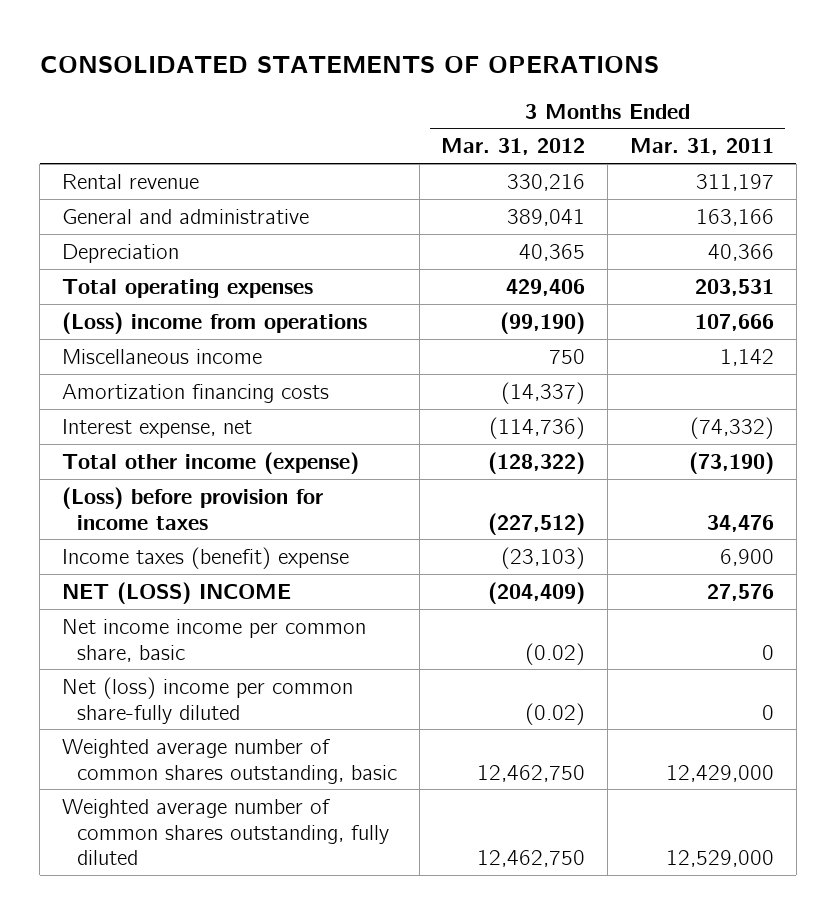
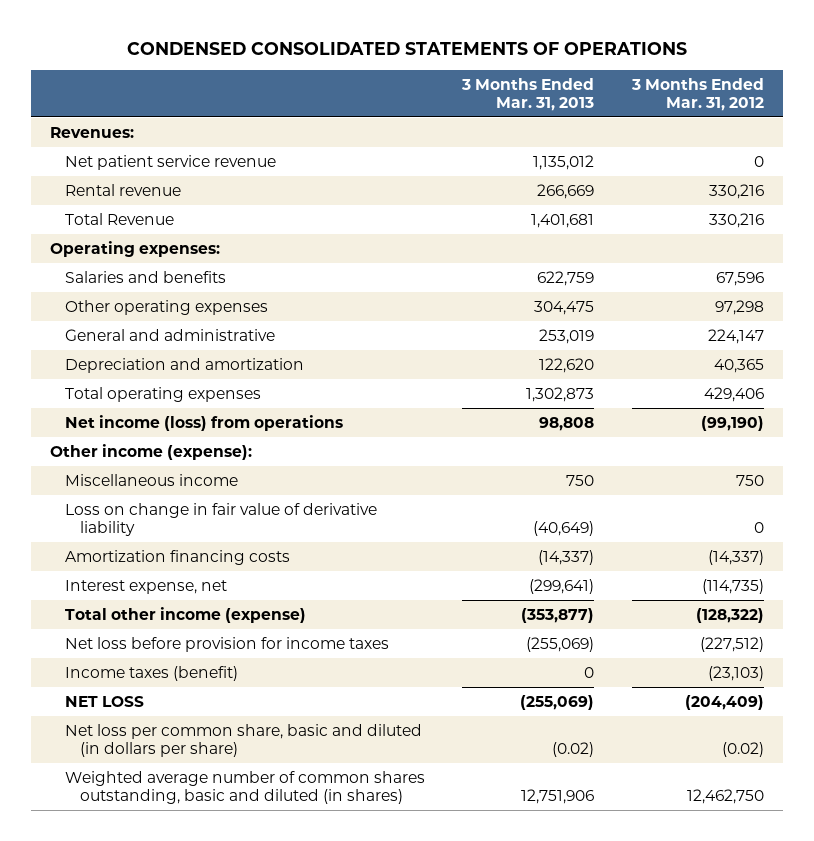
- CONSOLIDATED STATEMENTS OF OPERATIONS
+ CONDENSED CONSOLIDATED STATEMENTS OF OPERATIONS
- | 3 Months Ended Mar. 31, 2012 | 3 Months Ended Mar. 31, 2011
+ | 3 Months Ended Mar. 31, 2013 | 3 Months Ended Mar. 31, 2012
+ Revenues:
+ Net patient service revenue | 1,135,012 | 0
- General and administrative | 389,041 | 163,166
- Depreciation | 40,365 | 40,366
+ Total Revenue | 1,401,681 | 330,216
+ Operating expenses:
+ Salaries and benefits | 622,759 | 67,596
+ Other operating expenses | 304,475 | 97,298
+ General and administrative | 253,019 | 224,147
+ Depreciation and amortization | 122,620 | 40,365
- (Loss) income from operations | (99,190) | 107,666
+ Net income (loss) from operations | 98,808 | (99,190)
+ Other income (expense):
+ Loss on change in fair value of derivative liability | (40,649) | 0
- Interest expense, net | (114,736) | (74,332)
+ Interest expense, net | (299,641) | (114,735)
- (Loss) before provision for income taxes | (227,512) | 34,476
- Income taxes (benefit) expense | (23,103) | 6,900
- NET (LOSS) INCOME | (204,409) | 27,576
- Net income income per common share, basic | (0.02) | 0
- Net (loss) income per common share-fully diluted | (0.02) | 0
- Weighted average number of common shares outstanding, basic | 12,462,750 | 12,429,000
- Weighted average number of common shares outstanding, fully diluted | 12,462,750 | 12,529,000
+ Net loss before provision for income taxes | (255,069) | (227,512)
+ Income taxes (benefit) | 0 | (23,103)
+ NET LOSS | (255,069) | (204,409)
+ Net loss per common share, basic and diluted (in dollars per share) | (0.02) | (0.02)
+ Weighted average number of common shares outstanding, basic and diluted (in shares) | 12,751,906 | 12,462,750

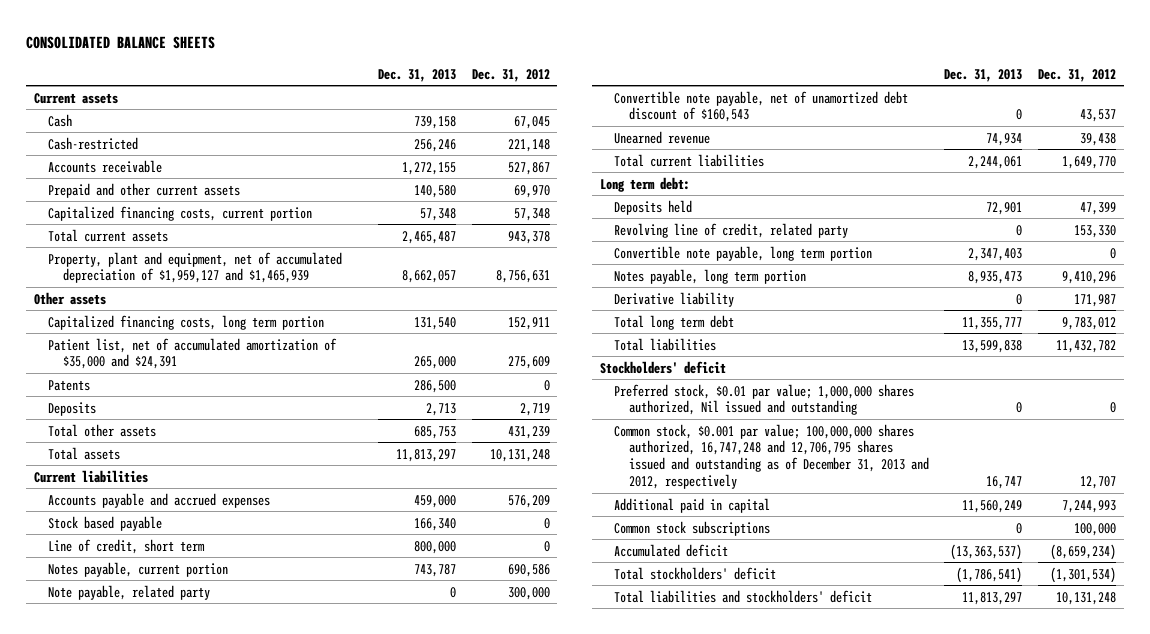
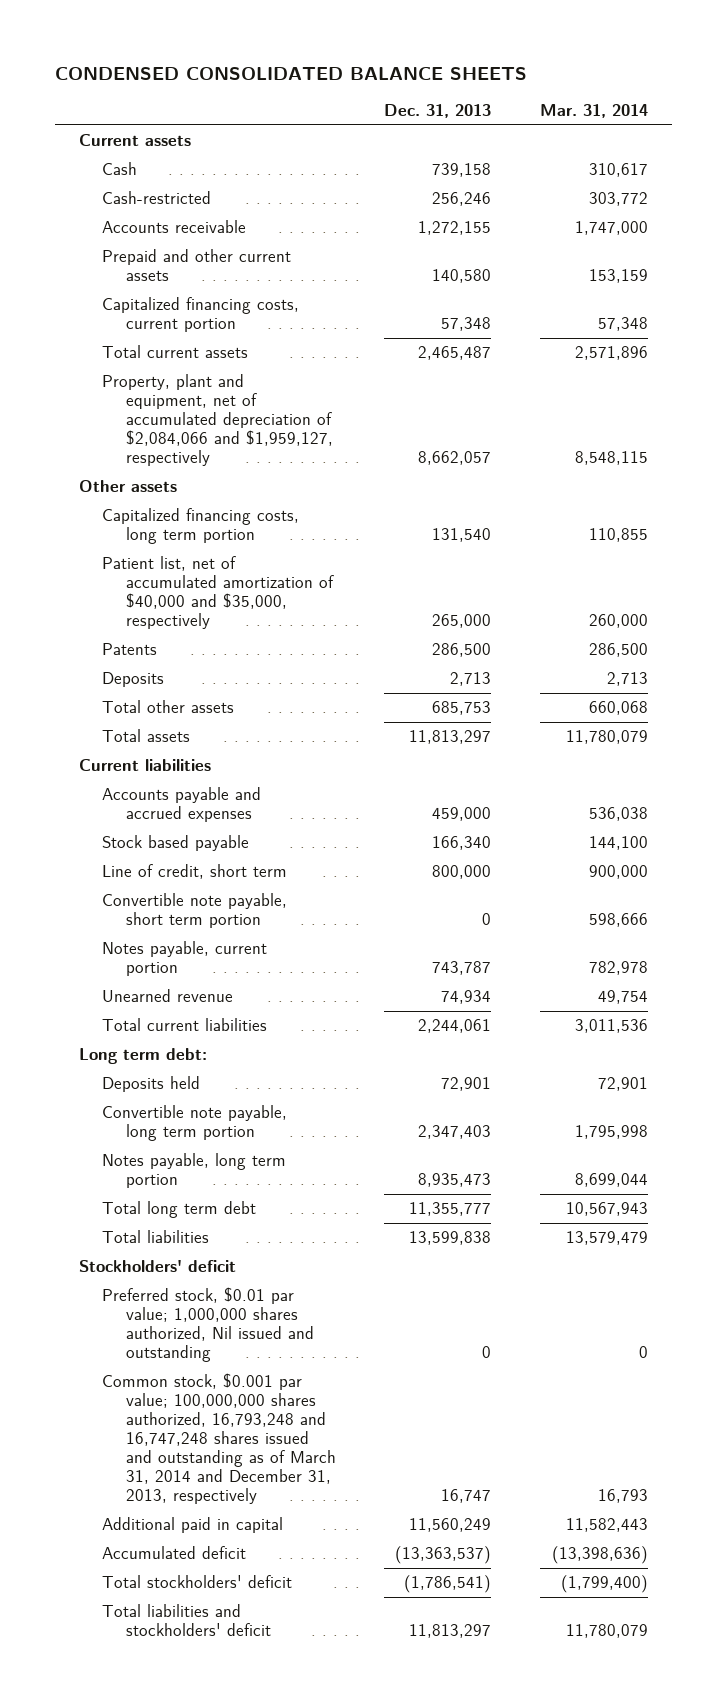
- CONSOLIDATED BALANCE SHEETS
+ CONDENSED CONSOLIDATED BALANCE SHEETS
- | Dec. 31, 2013 | Dec. 31, 2012
+ | Dec. 31, 2013 | Mar. 31, 2014
- Property, plant and equipment, net of accumulated depreciation of $1,959,127 and $1,465,939 | 8,662,057 | 8,756,631
+ Property, plant and equipment, net of accumulated depreciation of $2,084,066 and $1,959,127, respectively | 8,662,057 | 8,548,115
- Patient list, net of accumulated amortization of $35,000 and $24,391 | 265,000 | 275,609
+ Patient list, net of accumulated amortization of $40,000 and $35,000, respectively | 265,000 | 260,000
+ Convertible note payable, short term portion | 0 | 598,666
- Note payable, related party | 0 | 300,000
- Convertible note payable, net of unamortized debt discount of $160,543 | 0 | 43,537
- Revolving line of credit, related party | 0 | 153,330
- Derivative liability | 0 | 171,987
- Common stock, $0.001 par value; 100,000,000 shares authorized, 16,747,248 and 12,706,795 shares issued and outstanding as of December 31, 2013 and 2012, respectively | 16,747 | 12,707
+ Common stock, $0.001 par value; 100,000,000 shares authorized, 16,793,248 and 16,747,248 shares issued and outstanding as of March 31, 2014 and December 31, 2013, respectively | 16,747 | 16,793
- Common stock subscriptions | 0 | 100,000

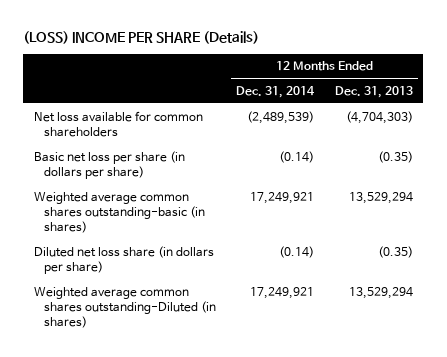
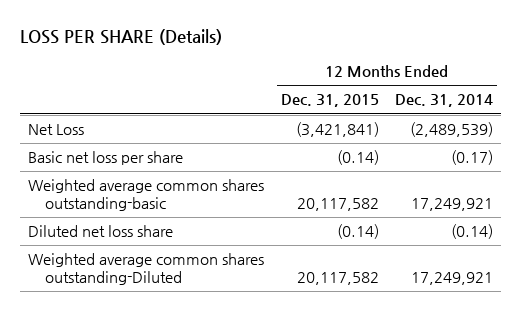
- (LOSS) INCOME PER SHARE (Details)
+ LOSS PER SHARE (Details)
- | 12 Months Ended Dec. 31, 2014 | 12 Months Ended Dec. 31, 2013
+ | 12 Months Ended Dec. 31, 2015 | 12 Months Ended Dec. 31, 2014
- Net loss available for common shareholders | (2,489,539) | (4,704,303)
- Basic net loss per share (in dollars per share) | (0.14) | (0.35)
- Weighted average common shares outstanding-basic (in shares) | 17,249,921 | 13,529,294
- Diluted net loss share (in dollars per share) | (0.14) | (0.35)
- Weighted average common shares outstanding-Diluted (in shares) | 17,249,921 | 13,529,294
+ Net Loss | (3,421,841) | (2,489,539)
+ Basic net loss per share | (0.14) | (0.17)
+ Weighted average common shares outstanding-basic | 20,117,582 | 17,249,921
+ Diluted net loss share | (0.14) | (0.14)
+ Weighted average common shares outstanding-Diluted | 20,117,582 | 17,249,921

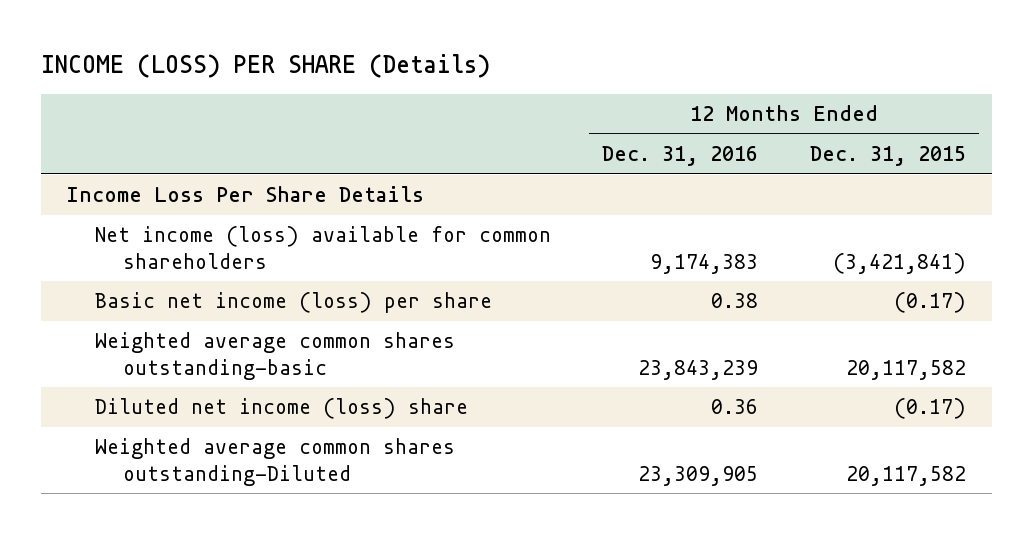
- LOSS PER SHARE (Details)
+ INCOME (LOSS) PER SHARE (Details)
- | 12 Months Ended Dec. 31, 2015 | 12 Months Ended Dec. 31, 2014
+ | 12 Months Ended Dec. 31, 2016 | 12 Months Ended Dec. 31, 2015
- Net Loss | (3,421,841) | (2,489,539)
- Basic net loss per share | (0.14) | (0.17)
+ Income Loss Per Share Details
+ Net income (loss) available for common shareholders | 9,174,383 | (3,421,841)
+ Basic net income (loss) per share | 0.38 | (0.17)
- Diluted net loss share | (0.14) | (0.14)
+ Diluted net income (loss) share | 0.36 | (0.17)

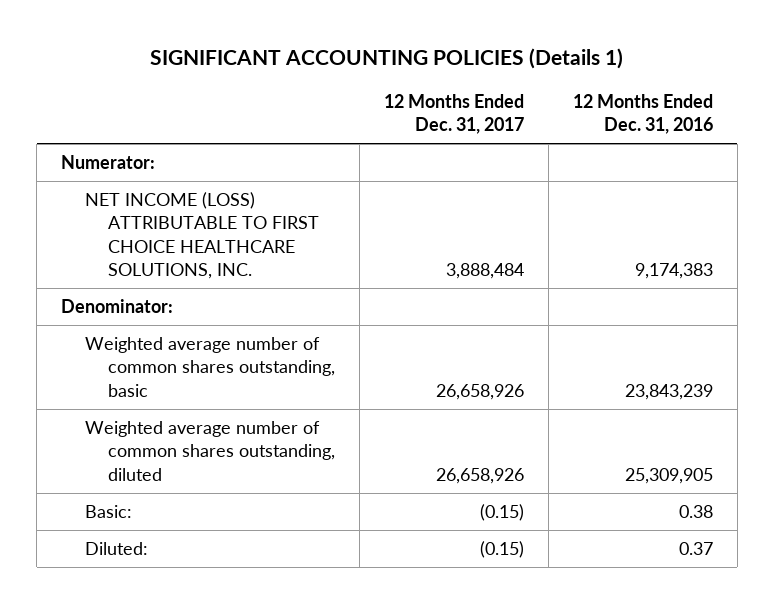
- INCOME (LOSS) PER SHARE (Details)
+ SIGNIFICANT ACCOUNTING POLICIES (Details 1)
- | 12 Months Ended Dec. 31, 2016 | 12 Months Ended Dec. 31, 2015
+ | 12 Months Ended Dec. 31, 2017 | 12 Months Ended Dec. 31, 2016
- Income Loss Per Share Details
- Net income (loss) available for common shareholders | 9,174,383 | (3,421,841)
- Basic net income (loss) per share | 0.38 | (0.17)
- Weighted average common shares outstanding-basic | 23,843,239 | 20,117,582
- Diluted net income (loss) share | 0.36 | (0.17)
- Weighted average common shares outstanding-Diluted | 23,309,905 | 20,117,582
+ Numerator:
+ NET INCOME (LOSS) ATTRIBUTABLE TO FIRST CHOICE HEALTHCARE SOLUTIONS, INC. | 3,888,484 | 9,174,383
+ Denominator:
+ Weighted average number of common shares outstanding, basic | 26,658,926 | 23,843,239
+ Weighted average number of common shares outstanding, diluted | 26,658,926 | 25,309,905
+ Basic: | (0.15) | 0.38
+ Diluted: | (0.15) | 0.37

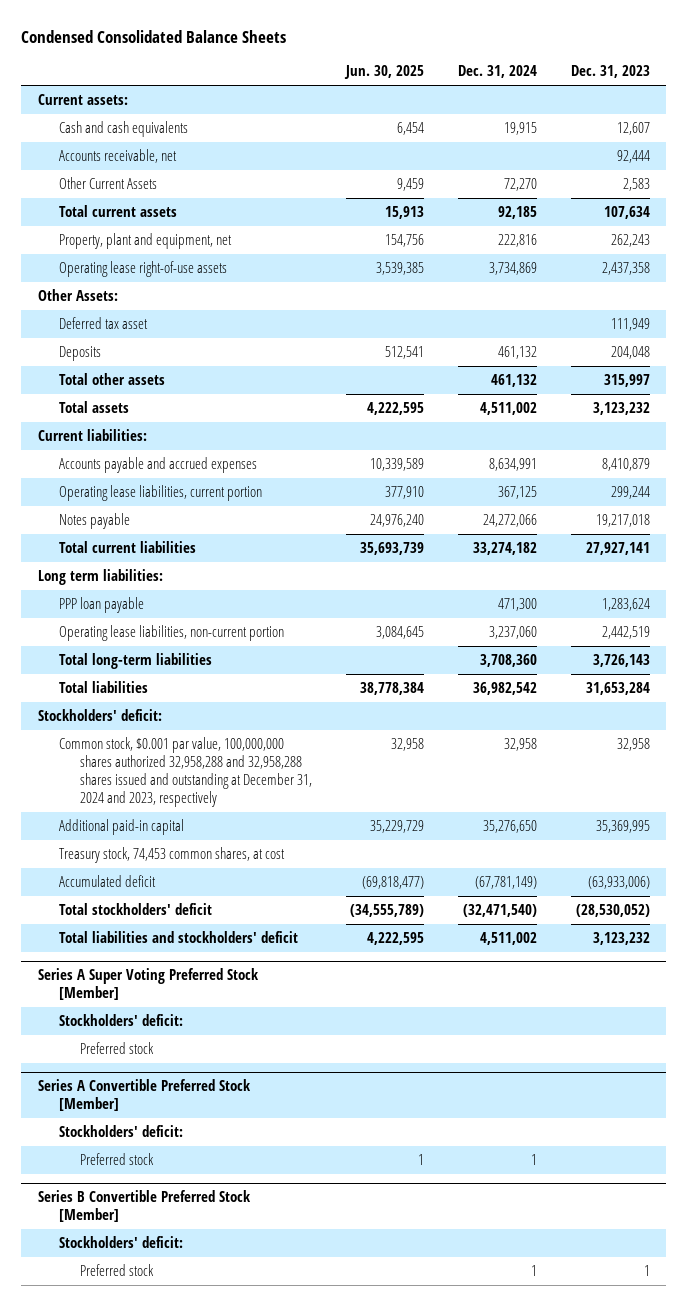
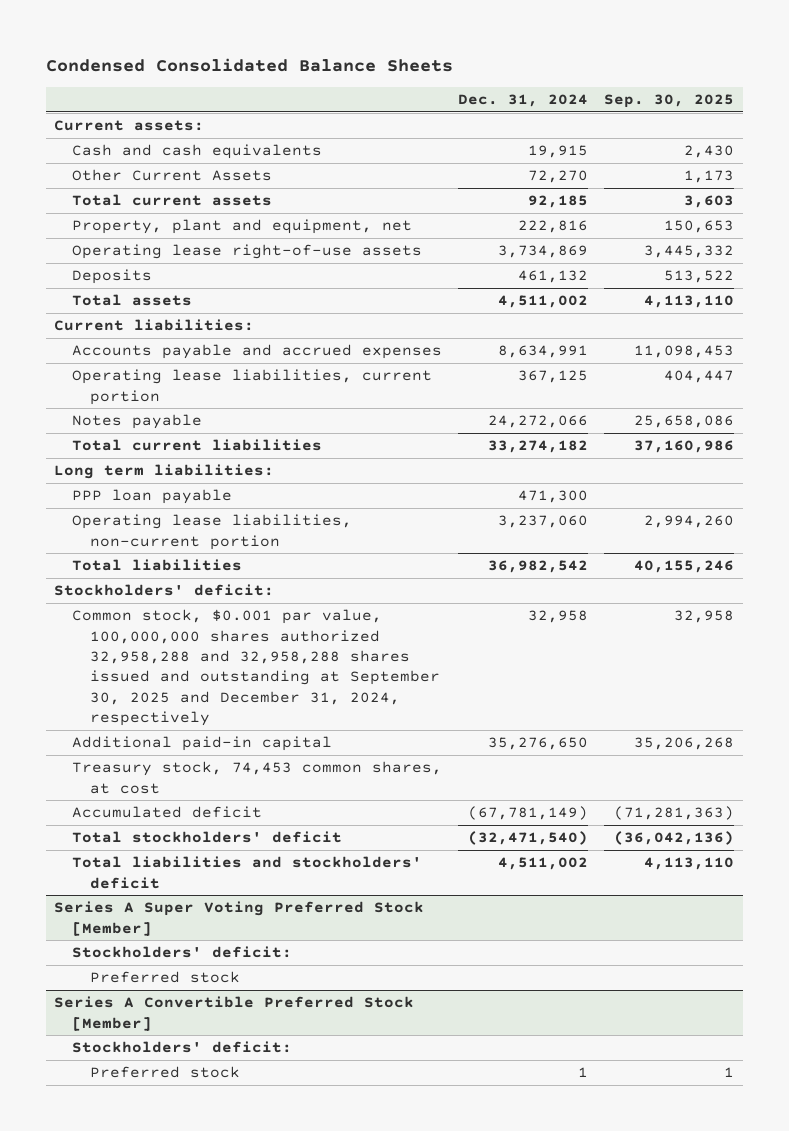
- | Jun. 30, 2025 | Dec. 31, 2024 | Dec. 31, 2023
+ | Dec. 31, 2024 | Sep. 30, 2025
- Accounts receivable, net | | | 92,444
- Other Assets:
- Deferred tax asset | | | 111,949
- Total other assets | | 461,132 | 315,997
- Total long-term liabilities | | 3,708,360 | 3,726,143
- Common stock, $0.001 par value, 100,000,000 shares authorized 32,958,288 and 32,958,288 shares issued and outstanding at December 31, 2024 and 2023, respectively | 32,958 | 32,958 | 32,958
+ Common stock, $0.001 par value, 100,000,000 shares authorized 32,958,288 and 32,958,288 shares issued and outstanding at September 30, 2025 and December 31, 2024, respectively | 32,958 | 32,958
- Series B Convertible Preferred Stock [Member]
- Stockholders' deficit:
- Preferred stock | | 1 | 1

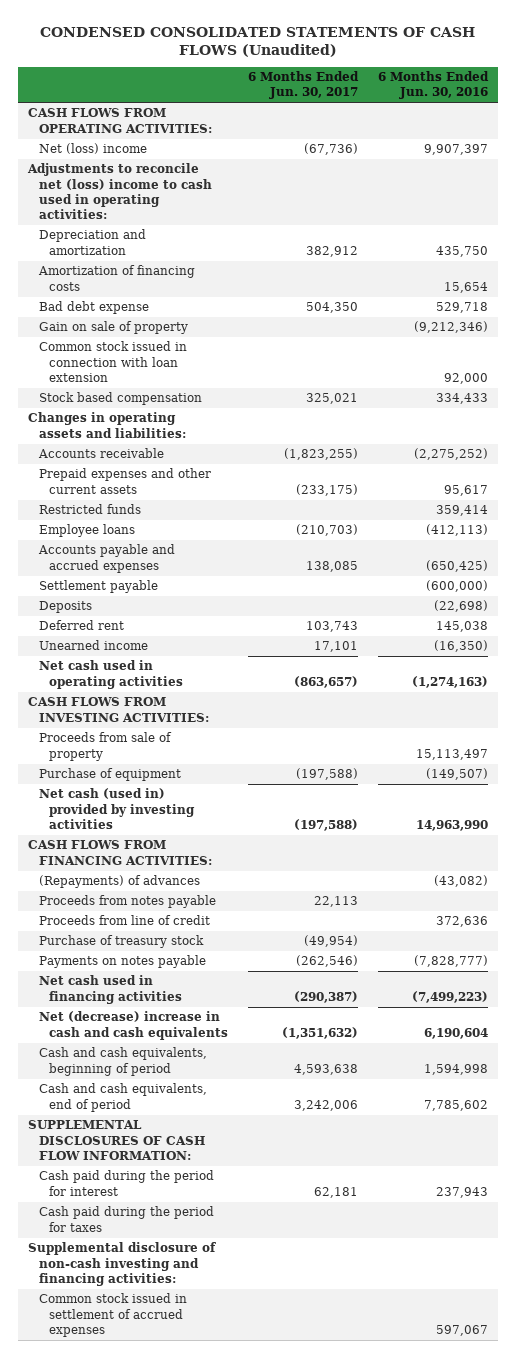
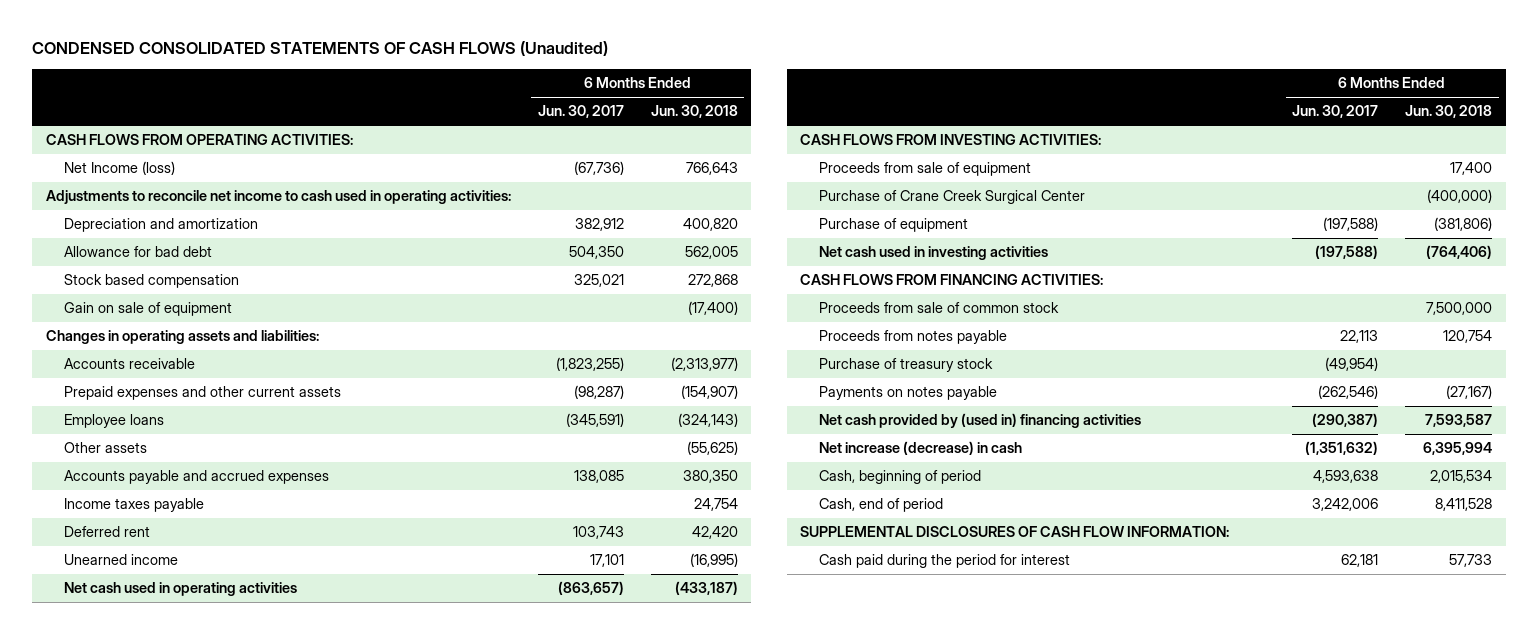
- | 6 Months Ended Jun. 30, 2017 | 6 Months Ended Jun. 30, 2016
+ | 6 Months Ended Jun. 30, 2017 | 6 Months Ended Jun. 30, 2018
- Net (loss) income | (67,736) | 9,907,397
- Adjustments to reconcile net (loss) income to cash used in operating activities:
+ Net Income (loss) | (67,736) | 766,643
+ Adjustments to reconcile net income to cash used in operating activities:
- Amortization of financing costs | | 15,654
- Bad debt expense | 504,350 | 529,718
- Gain on sale of property | | (9,212,346)
- Common stock issued in connection with loan extension | | 92,000
+ Allowance for bad debt | 504,350 | 562,005
+ Gain on sale of equipment | | (17,400)
- Prepaid expenses and other current assets | (233,175) | 95,617
- Restricted funds | | 359,414
- Employee loans | (210,703) | (412,113)
+ Prepaid expenses and other current assets | (98,287) | (154,907)
+ Employee loans | (345,591) | (324,143)
+ Other assets | | (55,625)
- Settlement payable | | (600,000)
- Deposits | | (22,698)
+ Income taxes payable | | 24,754
- Proceeds from sale of property | | 15,113,497
+ Proceeds from sale of equipment | | 17,400
+ Purchase of Crane Creek Surgical Center | | (400,000)
- Net cash (used in) provided by investing activities | (197,588) | 14,963,990
+ Net cash used in investing activities | (197,588) | (764,406)
- (Repayments) of advances | | (43,082)
+ Proceeds from sale of common stock | | 7,500,000
- Proceeds from line of credit | | 372,636
- Net cash used in financing activities | (290,387) | (7,499,223)
- Net (decrease) increase in cash and cash equivalents | (1,351,632) | 6,190,604
- Cash and cash equivalents, beginning of period | 4,593,638 | 1,594,998
- Cash and cash equivalents, end of period | 3,242,006 | 7,785,602
+ Net cash provided by (used in) financing activities | (290,387) | 7,593,587
+ Net increase (decrease) in cash | (1,351,632) | 6,395,994
+ Cash, beginning of period | 4,593,638 | 2,015,534
+ Cash, end of period | 3,242,006 | 8,411,528
- Cash paid during the period for taxes
- Supplemental disclosure of non-cash investing and financing activities:
- Common stock issued in settlement of accrued expenses | | 597,067

